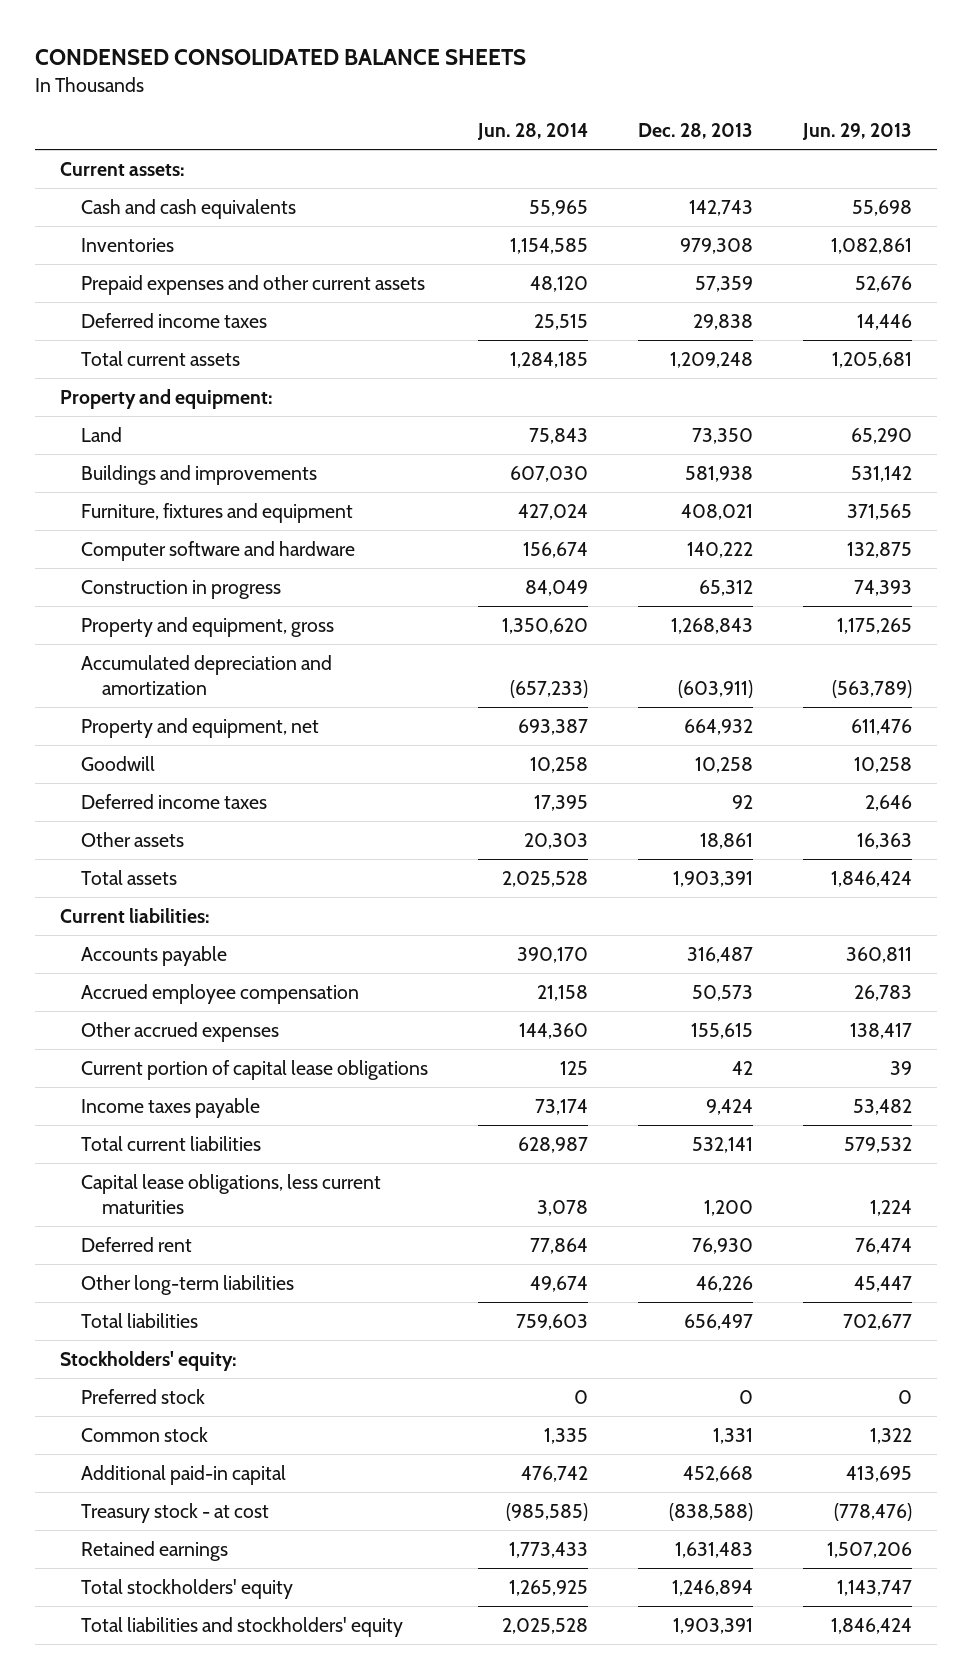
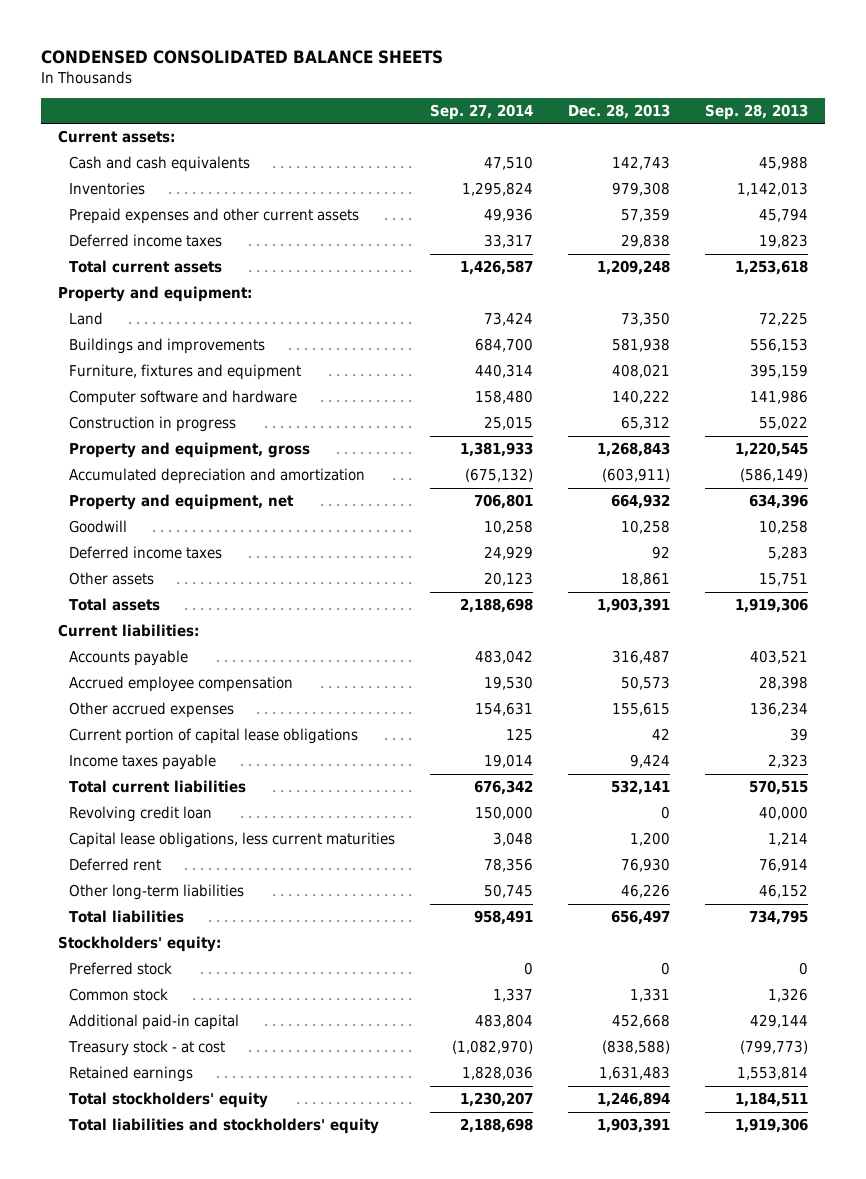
- | Jun. 28, 2014 | Dec. 28, 2013 | Jun. 29, 2013
+ | Sep. 27, 2014 | Dec. 28, 2013 | Sep. 28, 2013
+ Revolving credit loan | 150,000 | 0 | 40,000

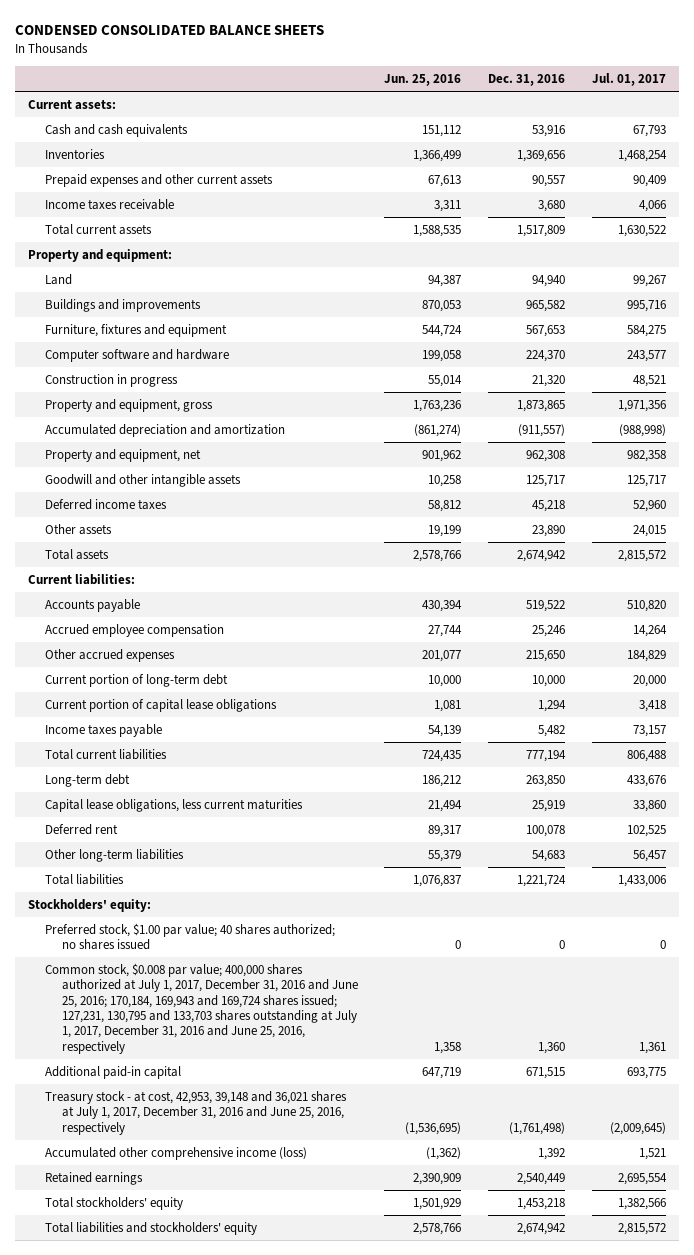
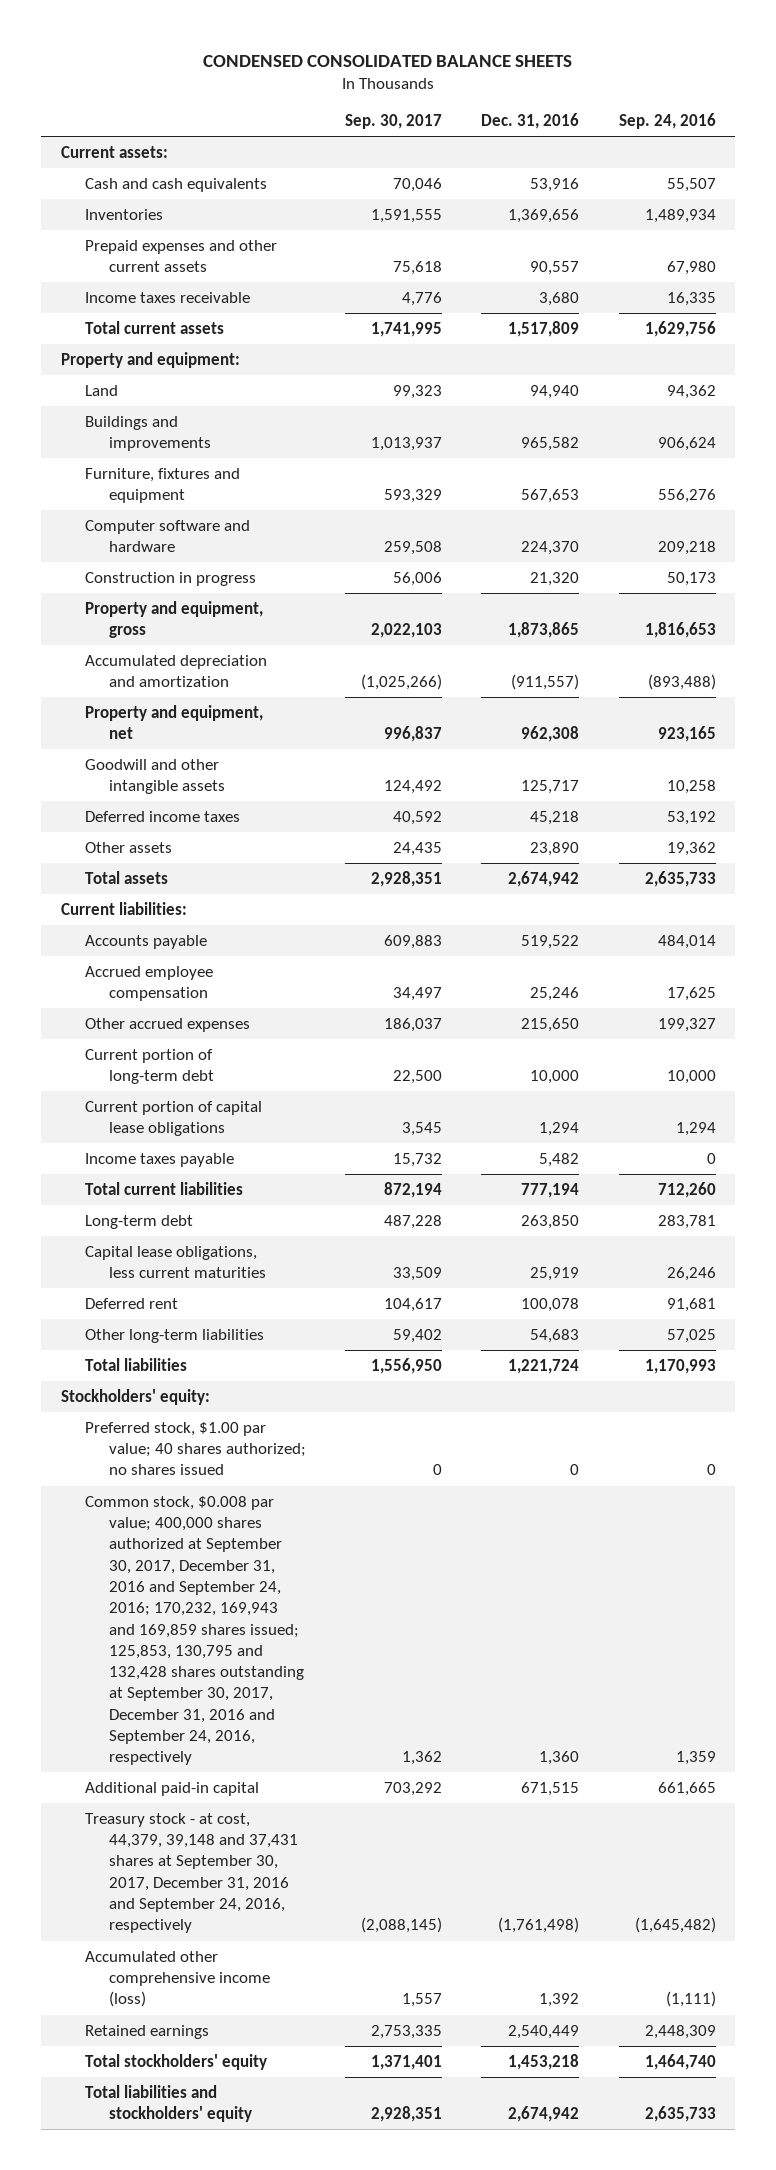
- | Jun. 25, 2016 | Dec. 31, 2016 | Jul. 01, 2017
+ | Sep. 30, 2017 | Dec. 31, 2016 | Sep. 24, 2016
- Common stock, $0.008 par value; 400,000 shares authorized at July 1, 2017, December 31, 2016 and June 25, 2016; 170,184, 169,943 and 169,724 shares issued; 127,231, 130,795 and 133,703 shares outstanding at July 1, 2017, December 31, 2016 and June 25, 2016, respectively | 1,358 | 1,360 | 1,361
+ Common stock, $0.008 par value; 400,000 shares authorized at September 30, 2017, December 31, 2016 and September 24, 2016; 170,232, 169,943 and 169,859 shares issued; 125,853, 130,795 and 132,428 shares outstanding at September 30, 2017, December 31, 2016 and September 24, 2016, respectively | 1,362 | 1,360 | 1,359
- Treasury stock - at cost, 42,953, 39,148 and 36,021 shares at July 1, 2017, December 31, 2016 and June 25, 2016, respectively | (1,536,695) | (1,761,498) | (2,009,645)
+ Treasury stock - at cost, 44,379, 39,148 and 37,431 shares at September 30, 2017, December 31, 2016 and September 24, 2016, respectively | (2,088,145) | (1,761,498) | (1,645,482)

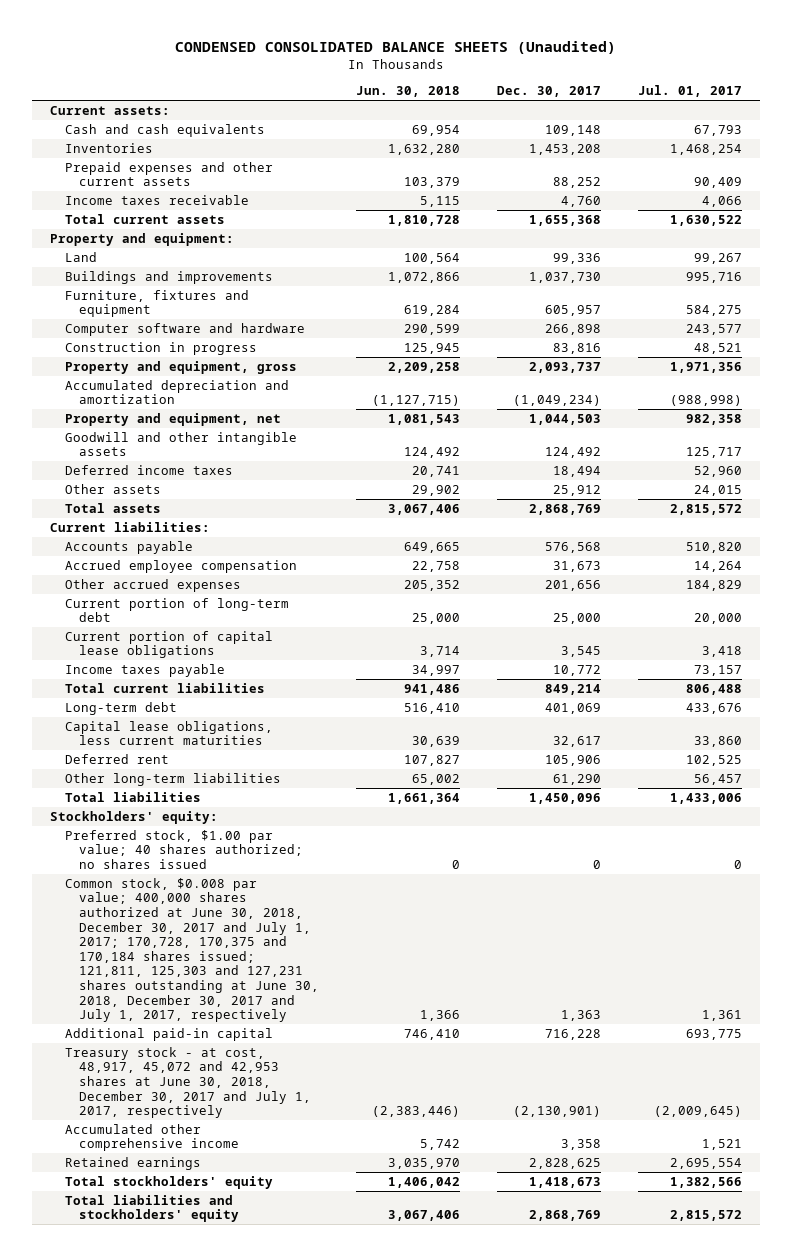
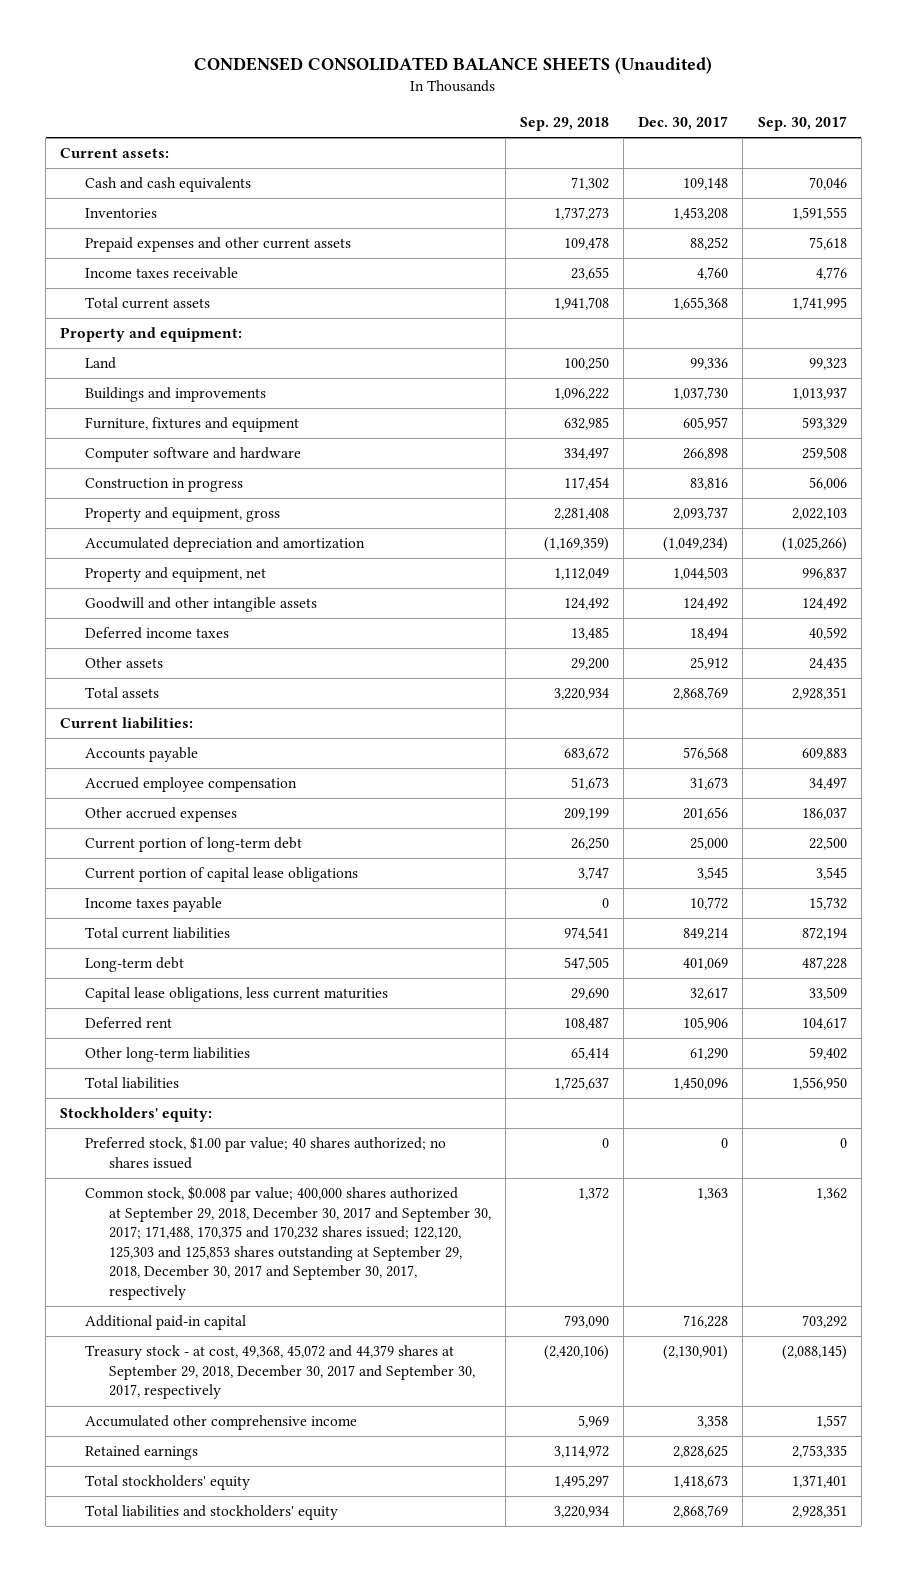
- | Jun. 30, 2018 | Dec. 30, 2017 | Jul. 01, 2017
+ | Sep. 29, 2018 | Dec. 30, 2017 | Sep. 30, 2017
- Common stock, $0.008 par value; 400,000 shares authorized at June 30, 2018, December 30, 2017 and July 1, 2017; 170,728, 170,375 and 170,184 shares issued; 121,811, 125,303 and 127,231 shares outstanding at June 30, 2018, December 30, 2017 and July 1, 2017, respectively | 1,366 | 1,363 | 1,361
+ Common stock, $0.008 par value; 400,000 shares authorized at September 29, 2018, December 30, 2017 and September 30, 2017; 171,488, 170,375 and 170,232 shares issued; 122,120, 125,303 and 125,853 shares outstanding at September 29, 2018, December 30, 2017 and September 30, 2017, respectively | 1,372 | 1,363 | 1,362
- Treasury stock - at cost, 48,917, 45,072 and 42,953 shares at June 30, 2018, December 30, 2017 and July 1, 2017, respectively | (2,383,446) | (2,130,901) | (2,009,645)
+ Treasury stock - at cost, 49,368, 45,072 and 44,379 shares at September 29, 2018, December 30, 2017 and September 30, 2017, respectively | (2,420,106) | (2,130,901) | (2,088,145)

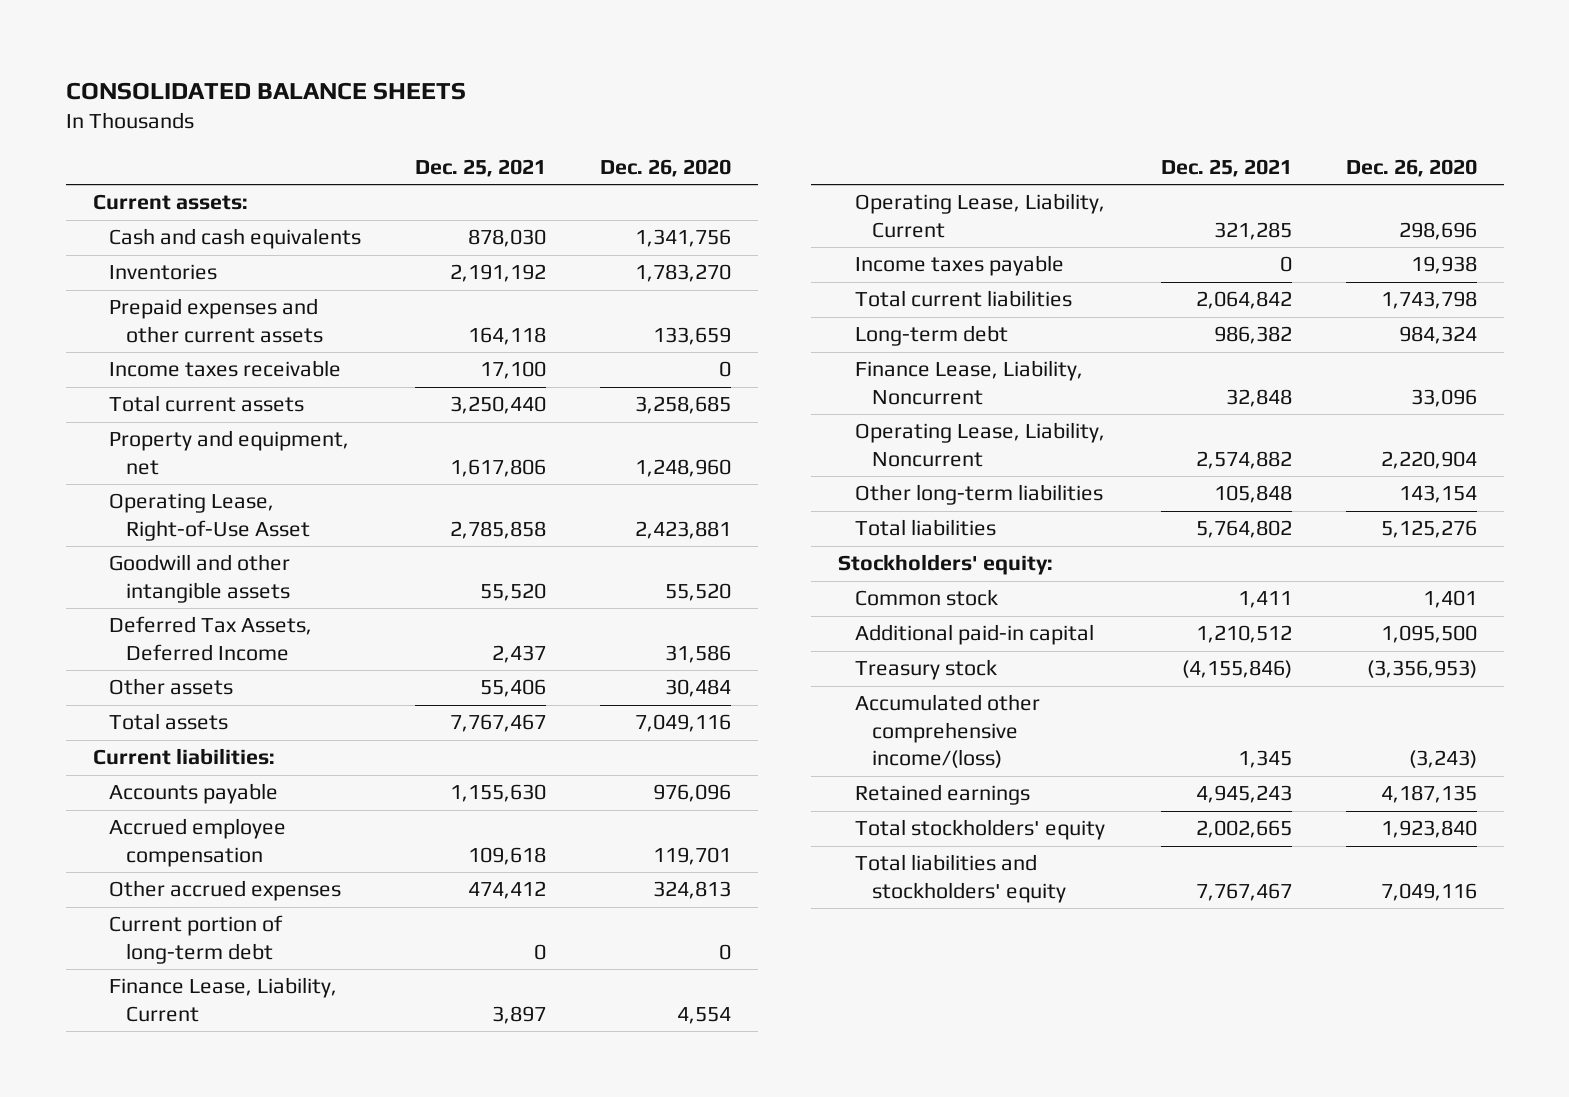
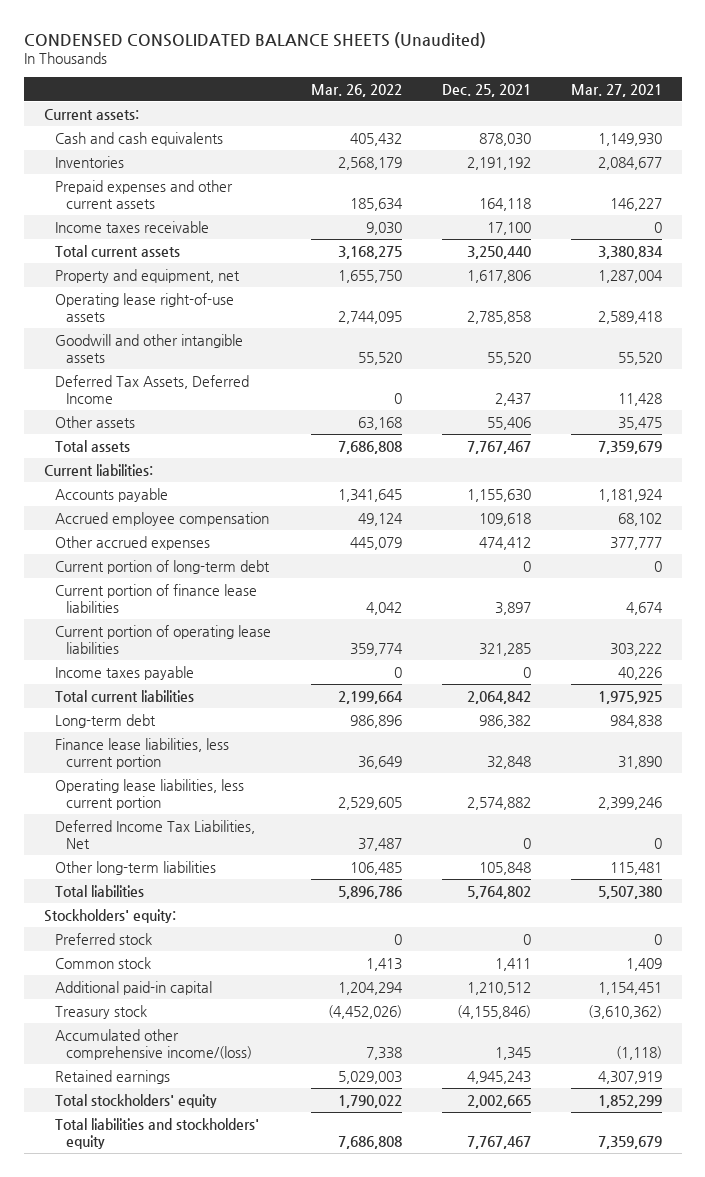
- CONSOLIDATED BALANCE SHEETS
+ CONDENSED CONSOLIDATED BALANCE SHEETS (Unaudited)
- | Dec. 25, 2021 | Dec. 26, 2020
+ | Mar. 26, 2022 | Dec. 25, 2021 | Mar. 27, 2021
- Operating Lease, Right-of-Use Asset | 2,785,858 | 2,423,881
+ Operating lease right-of-use assets | 2,744,095 | 2,785,858 | 2,589,418
- Finance Lease, Liability, Current | 3,897 | 4,554
- Operating Lease, Liability, Current | 321,285 | 298,696
+ Current portion of finance lease liabilities | 4,042 | 3,897 | 4,674
+ Current portion of operating lease liabilities | 359,774 | 321,285 | 303,222
- Finance Lease, Liability, Noncurrent | 32,848 | 33,096
- Operating Lease, Liability, Noncurrent | 2,574,882 | 2,220,904
+ Finance lease liabilities, less current portion | 36,649 | 32,848 | 31,890
+ Operating lease liabilities, less current portion | 2,529,605 | 2,574,882 | 2,399,246
+ Deferred Income Tax Liabilities, Net | 37,487 | 0 | 0
+ Preferred stock | 0 | 0 | 0

